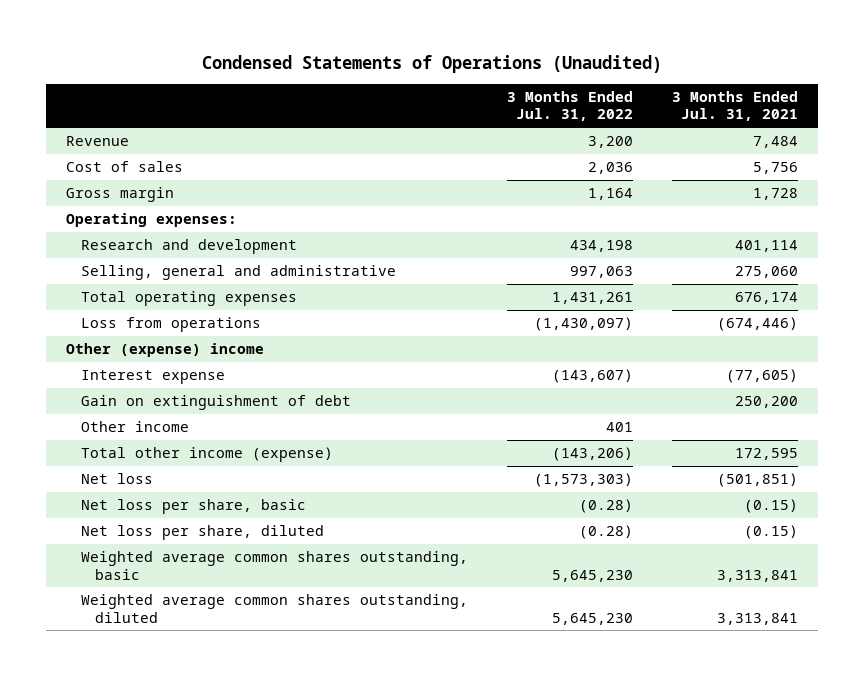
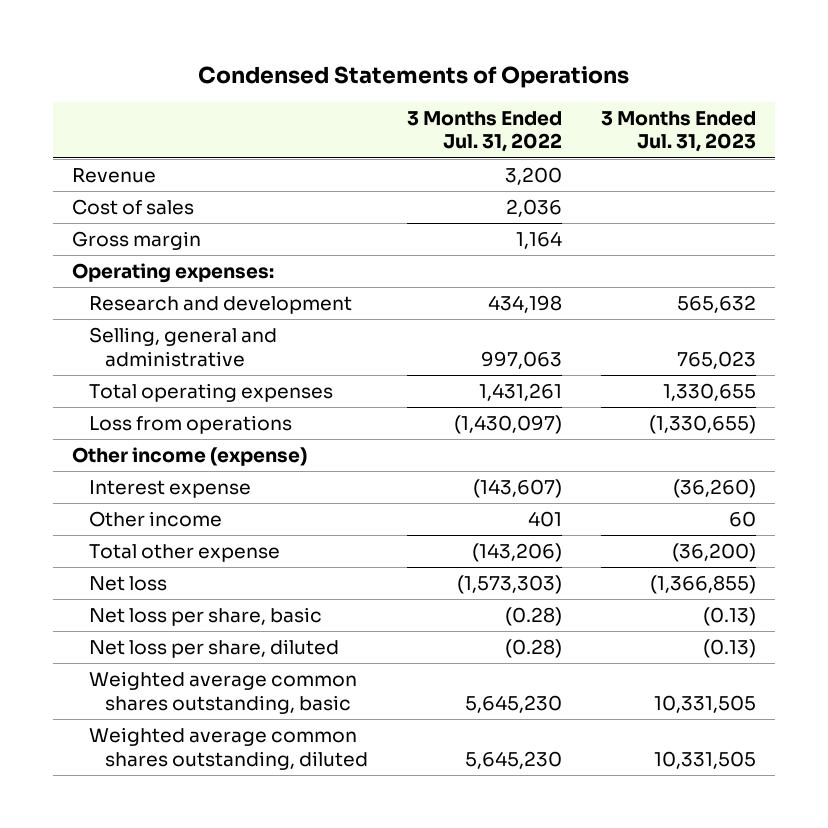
- Condensed Statements of Operations (Unaudited)
+ Condensed Statements of Operations
- | 3 Months Ended Jul. 31, 2022 | 3 Months Ended Jul. 31, 2021
+ | 3 Months Ended Jul. 31, 2022 | 3 Months Ended Jul. 31, 2023
- Other (expense) income
+ Other income (expense)
- Gain on extinguishment of debt | | 250,200
- Total other income (expense) | (143,206) | 172,595
+ Total other expense | (143,206) | (36,200)

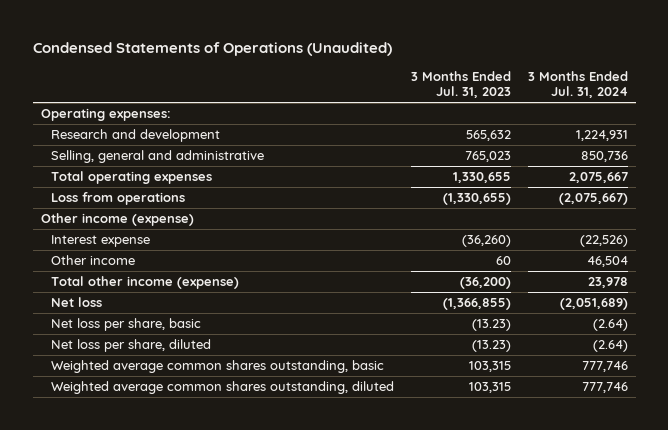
- Condensed Statements of Operations
+ Condensed Statements of Operations (Unaudited)
- | 3 Months Ended Jul. 31, 2022 | 3 Months Ended Jul. 31, 2023
+ | 3 Months Ended Jul. 31, 2023 | 3 Months Ended Jul. 31, 2024
- Revenue | 3,200 |
- Cost of sales | 2,036 |
- Gross margin | 1,164 |
- Total other expense | (143,206) | (36,200)
+ Total other income (expense) | (36,200) | 23,978
- Net loss per share, basic | (0.28) | (0.13)
- Net loss per share, diluted | (0.28) | (0.13)
- Weighted average common shares outstanding, basic | 5,645,230 | 10,331,505
- Weighted average common shares outstanding, diluted | 5,645,230 | 10,331,505
+ Net loss per share, basic | (13.23) | (2.64)
+ Net loss per share, diluted | (13.23) | (2.64)
+ Weighted average common shares outstanding, basic | 103,315 | 777,746
+ Weighted average common shares outstanding, diluted | 103,315 | 777,746

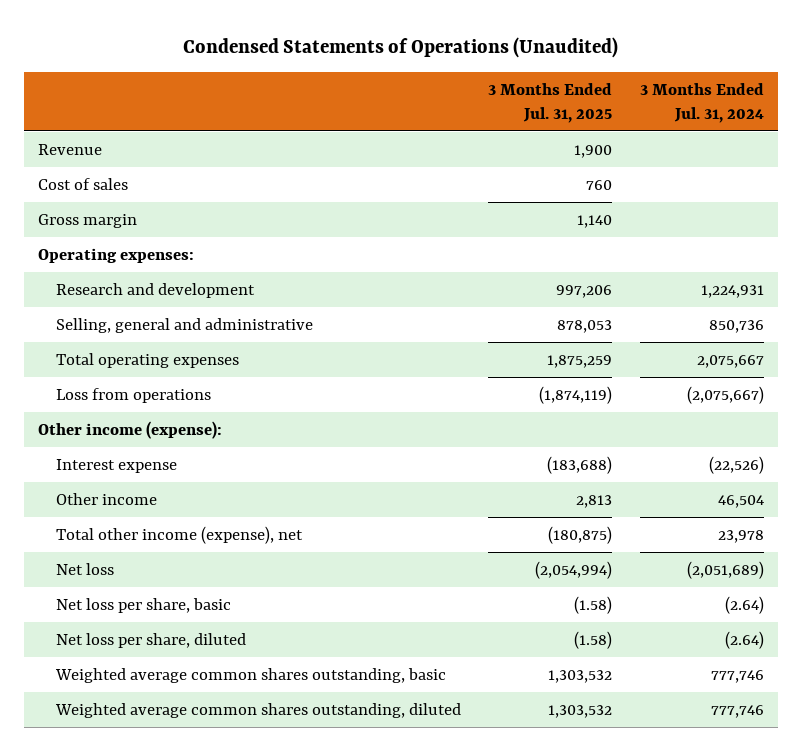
- | 3 Months Ended Jul. 31, 2023 | 3 Months Ended Jul. 31, 2024
+ | 3 Months Ended Jul. 31, 2025 | 3 Months Ended Jul. 31, 2024
+ Revenue | 1,900 |
+ Cost of sales | 760 |
+ Gross margin | 1,140 |
- Other income (expense)
+ Other income (expense):
- Total other income (expense) | (36,200) | 23,978
+ Total other income (expense), net | (180,875) | 23,978

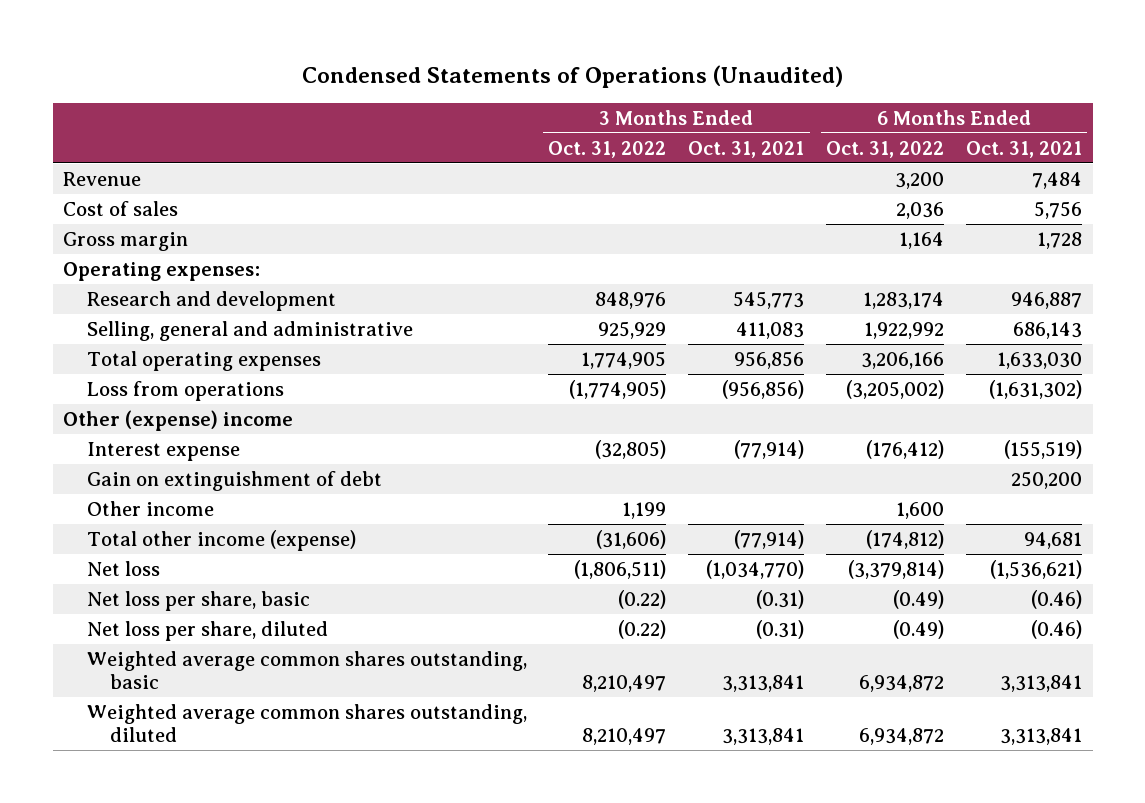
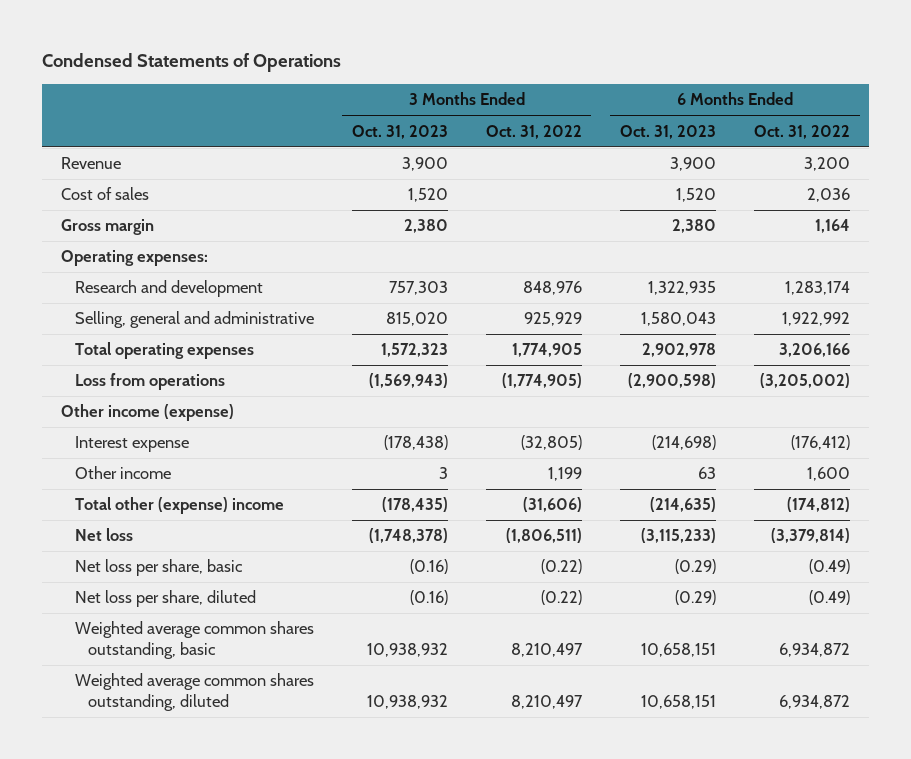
- Condensed Statements of Operations (Unaudited)
+ Condensed Statements of Operations
- | 3 Months Ended Oct. 31, 2022 | 3 Months Ended Oct. 31, 2021 | 6 Months Ended Oct. 31, 2022 | 6 Months Ended Oct. 31, 2021
+ | 3 Months Ended Oct. 31, 2023 | 3 Months Ended Oct. 31, 2022 | 6 Months Ended Oct. 31, 2023 | 6 Months Ended Oct. 31, 2022
- Other (expense) income
+ Other income (expense)
- Gain on extinguishment of debt | | | | 250,200
- Total other income (expense) | (31,606) | (77,914) | (174,812) | 94,681
+ Total other (expense) income | (178,435) | (31,606) | (214,635) | (174,812)

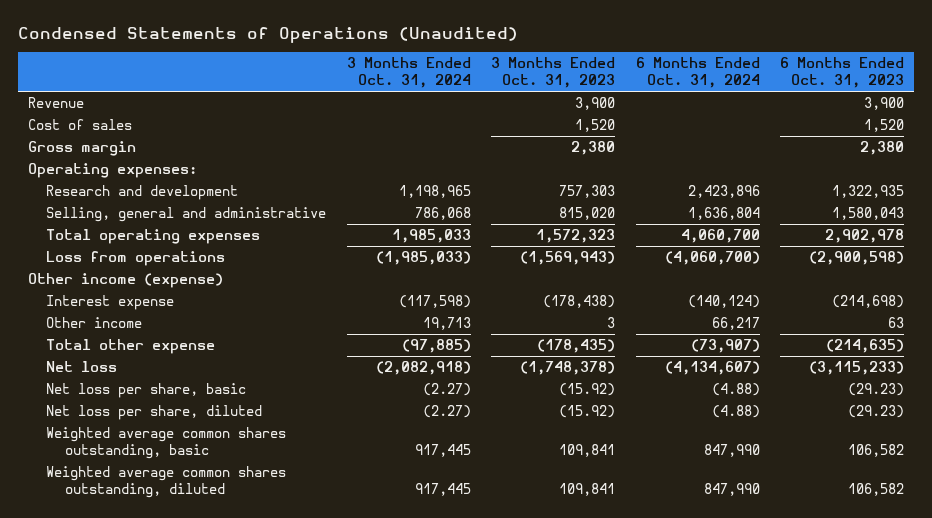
- Condensed Statements of Operations
+ Condensed Statements of Operations (Unaudited)
- | 3 Months Ended Oct. 31, 2023 | 3 Months Ended Oct. 31, 2022 | 6 Months Ended Oct. 31, 2023 | 6 Months Ended Oct. 31, 2022
+ | 3 Months Ended Oct. 31, 2024 | 3 Months Ended Oct. 31, 2023 | 6 Months Ended Oct. 31, 2024 | 6 Months Ended Oct. 31, 2023
- Total other (expense) income | (178,435) | (31,606) | (214,635) | (174,812)
+ Total other expense | (97,885) | (178,435) | (73,907) | (214,635)
- Net loss per share, basic | (0.16) | (0.22) | (0.29) | (0.49)
- Net loss per share, diluted | (0.16) | (0.22) | (0.29) | (0.49)
- Weighted average common shares outstanding, basic | 10,938,932 | 8,210,497 | 10,658,151 | 6,934,872
- Weighted average common shares outstanding, diluted | 10,938,932 | 8,210,497 | 10,658,151 | 6,934,872
+ Net loss per share, basic | (2.27) | (15.92) | (4.88) | (29.23)
+ Net loss per share, diluted | (2.27) | (15.92) | (4.88) | (29.23)
+ Weighted average common shares outstanding, basic | 917,445 | 109,841 | 847,990 | 106,582
+ Weighted average common shares outstanding, diluted | 917,445 | 109,841 | 847,990 | 106,582

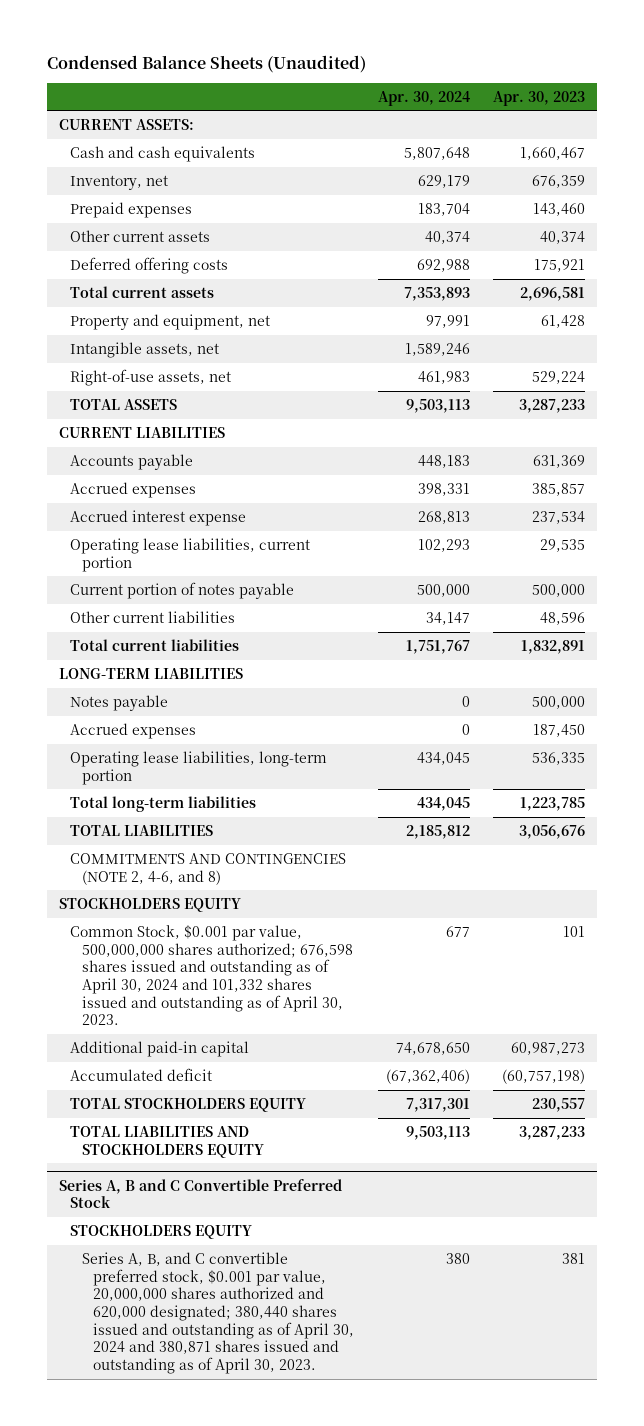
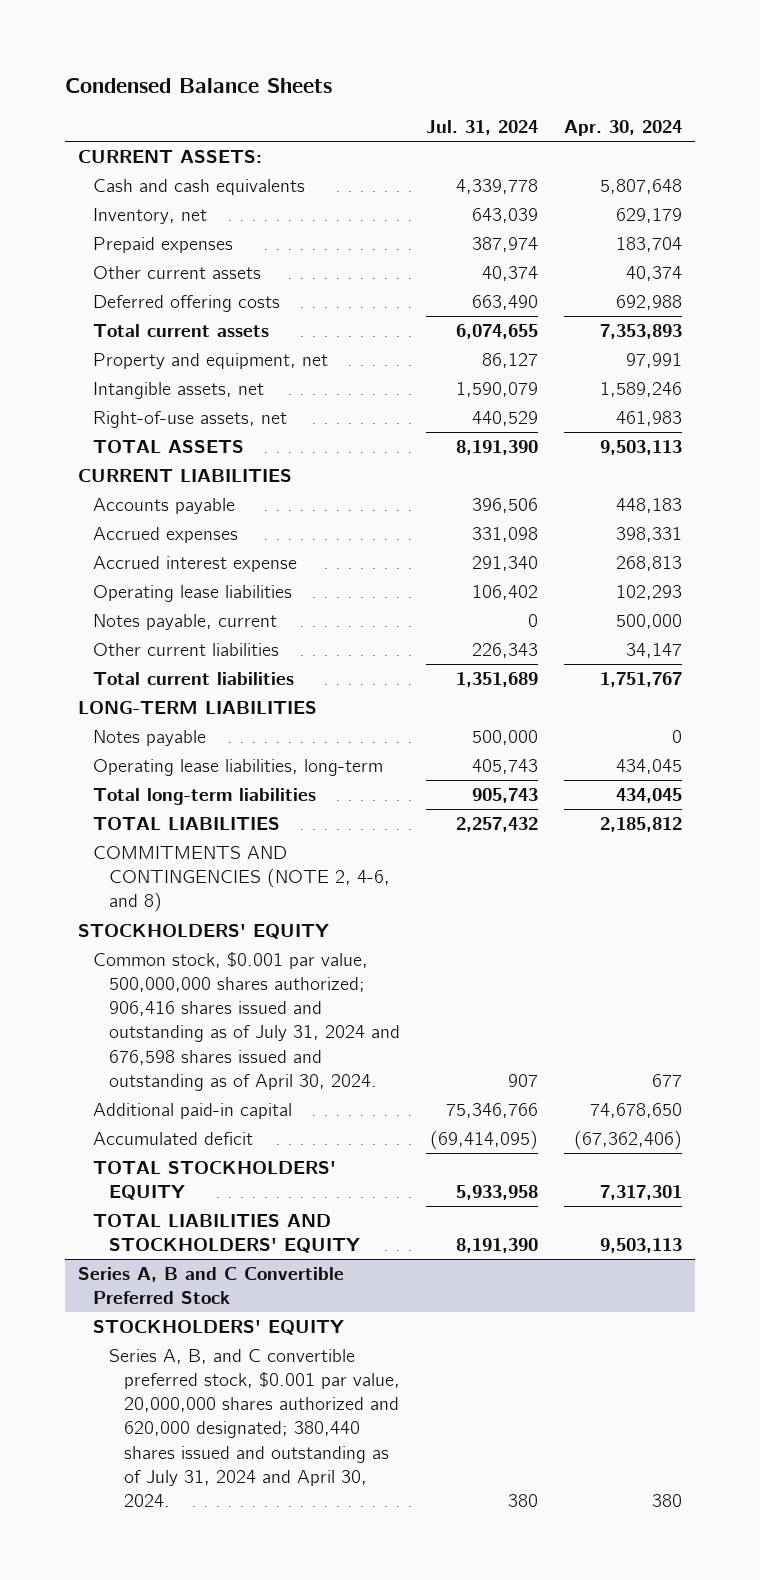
- Condensed Balance Sheets (Unaudited)
+ Condensed Balance Sheets
- | Apr. 30, 2024 | Apr. 30, 2023
+ | Jul. 31, 2024 | Apr. 30, 2024
- Operating lease liabilities, current portion | 102,293 | 29,535
- Current portion of notes payable | 500,000 | 500,000
+ Operating lease liabilities | 106,402 | 102,293
+ Notes payable, current | 0 | 500,000
- Accrued expenses | 0 | 187,450
- Operating lease liabilities, long-term portion | 434,045 | 536,335
+ Operating lease liabilities, long-term | 405,743 | 434,045
- STOCKHOLDERS EQUITY
- Common Stock, $0.001 par value, 500,000,000 shares authorized; 676,598 shares issued and outstanding as of April 30, 2024 and 101,332 shares issued and outstanding as of April 30, 2023. | 677 | 101
+ STOCKHOLDERS' EQUITY
+ Common stock, $0.001 par value, 500,000,000 shares authorized; 906,416 shares issued and outstanding as of July 31, 2024 and 676,598 shares issued and outstanding as of April 30, 2024. | 907 | 677
- TOTAL STOCKHOLDERS EQUITY | 7,317,301 | 230,557
- TOTAL LIABILITIES AND STOCKHOLDERS EQUITY | 9,503,113 | 3,287,233
+ TOTAL STOCKHOLDERS' EQUITY | 5,933,958 | 7,317,301
+ TOTAL LIABILITIES AND STOCKHOLDERS' EQUITY | 8,191,390 | 9,503,113
@ Series A, B and C Convertible Preferred Stock
- STOCKHOLDERS EQUITY
- Series A, B, and C convertible preferred stock, $0.001 par value, 20,000,000 shares authorized and 620,000 designated; 380,440 shares issued and outstanding as of April 30, 2024 and 380,871 shares issued and outstanding as of April 30, 2023. | 380 | 381
+ STOCKHOLDERS' EQUITY
+ Series A, B, and C convertible preferred stock, $0.001 par value, 20,000,000 shares authorized and 620,000 designated; 380,440 shares issued and outstanding as of July 31, 2024 and April 30, 2024. | 380 | 380

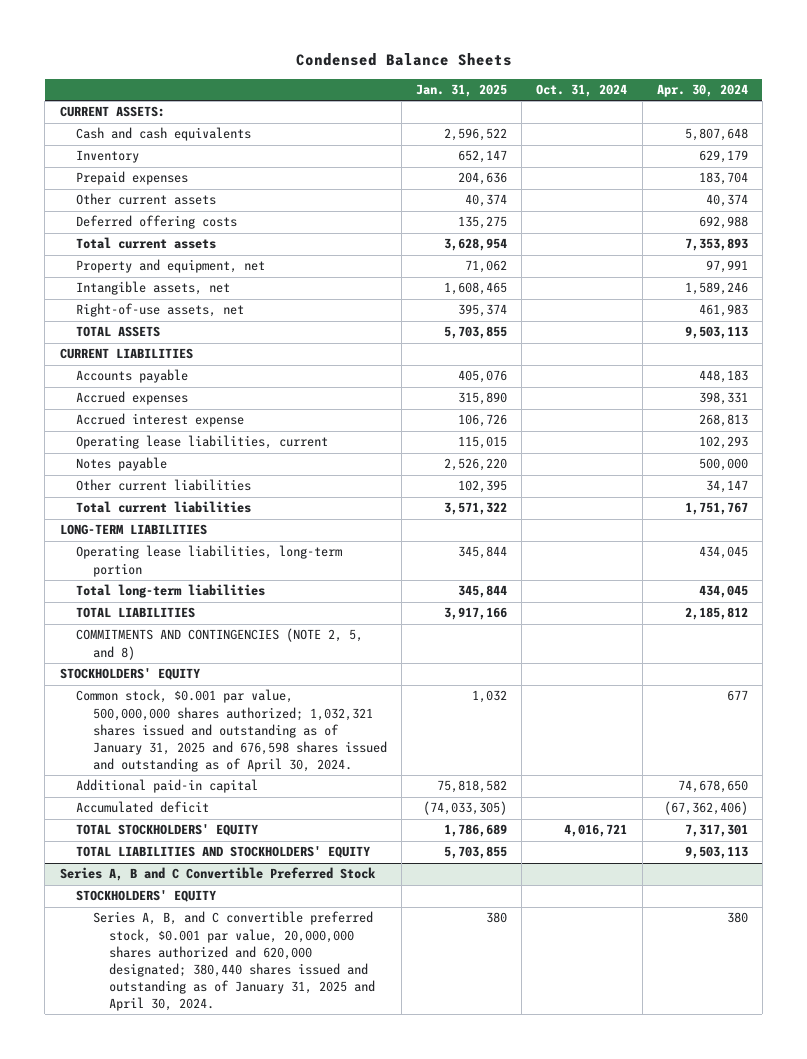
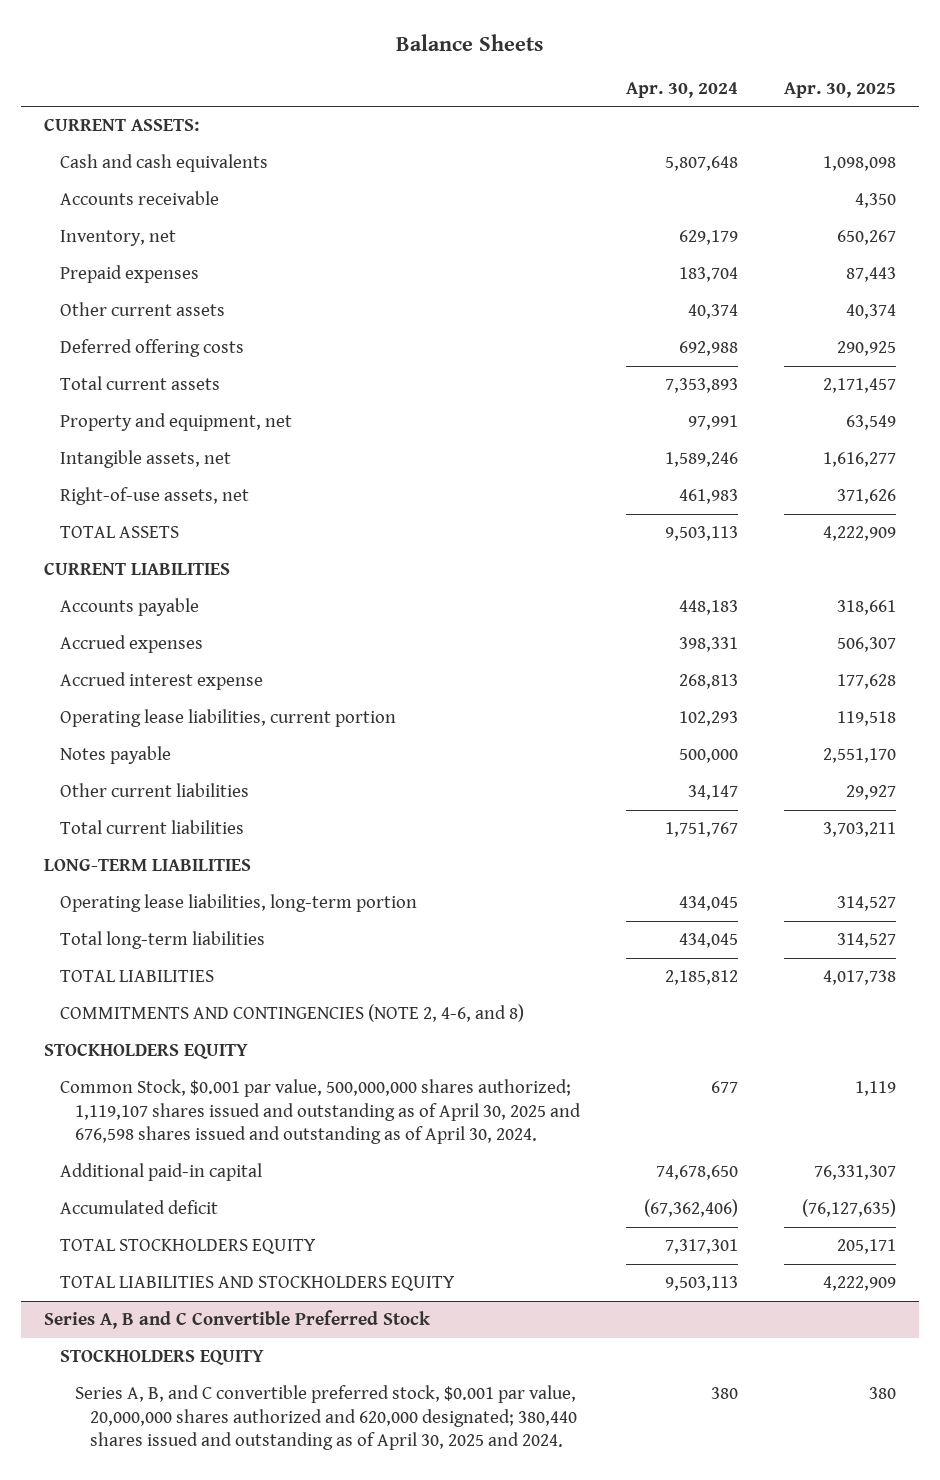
- Condensed Balance Sheets
+ Balance Sheets
- | Jan. 31, 2025 | Oct. 31, 2024 | Apr. 30, 2024
+ | Apr. 30, 2024 | Apr. 30, 2025
- Inventory | 652,147 | | 629,179
+ Accounts receivable | | 4,350
+ Inventory, net | 629,179 | 650,267
- Operating lease liabilities, current | 115,015 | | 102,293
+ Operating lease liabilities, current portion | 102,293 | 119,518
- COMMITMENTS AND CONTINGENCIES (NOTE 2, 5, and 8)
- STOCKHOLDERS' EQUITY
- Common stock, $0.001 par value, 500,000,000 shares authorized; 1,032,321 shares issued and outstanding as of January 31, 2025 and 676,598 shares issued and outstanding as of April 30, 2024. | 1,032 | | 677
+ COMMITMENTS AND CONTINGENCIES (NOTE 2, 4-6, and 8)
+ STOCKHOLDERS EQUITY
+ Common Stock, $0.001 par value, 500,000,000 shares authorized; 1,119,107 shares issued and outstanding as of April 30, 2025 and 676,598 shares issued and outstanding as of April 30, 2024. | 677 | 1,119
- TOTAL STOCKHOLDERS' EQUITY | 1,786,689 | 4,016,721 | 7,317,301
- TOTAL LIABILITIES AND STOCKHOLDERS' EQUITY | 5,703,855 | | 9,503,113
+ TOTAL STOCKHOLDERS EQUITY | 7,317,301 | 205,171
+ TOTAL LIABILITIES AND STOCKHOLDERS EQUITY | 9,503,113 | 4,222,909
@ Series A, B and C Convertible Preferred Stock
- STOCKHOLDERS' EQUITY
- Series A, B, and C convertible preferred stock, $0.001 par value, 20,000,000 shares authorized and 620,000 designated; 380,440 shares issued and outstanding as of January 31, 2025 and April 30, 2024. | 380 | | 380
+ STOCKHOLDERS EQUITY
+ Series A, B, and C convertible preferred stock, $0.001 par value, 20,000,000 shares authorized and 620,000 designated; 380,440 shares issued and outstanding as of April 30, 2025 and 2024. | 380 | 380

